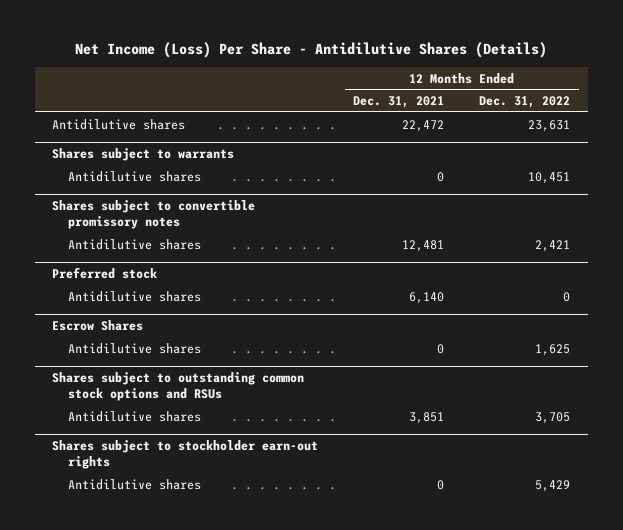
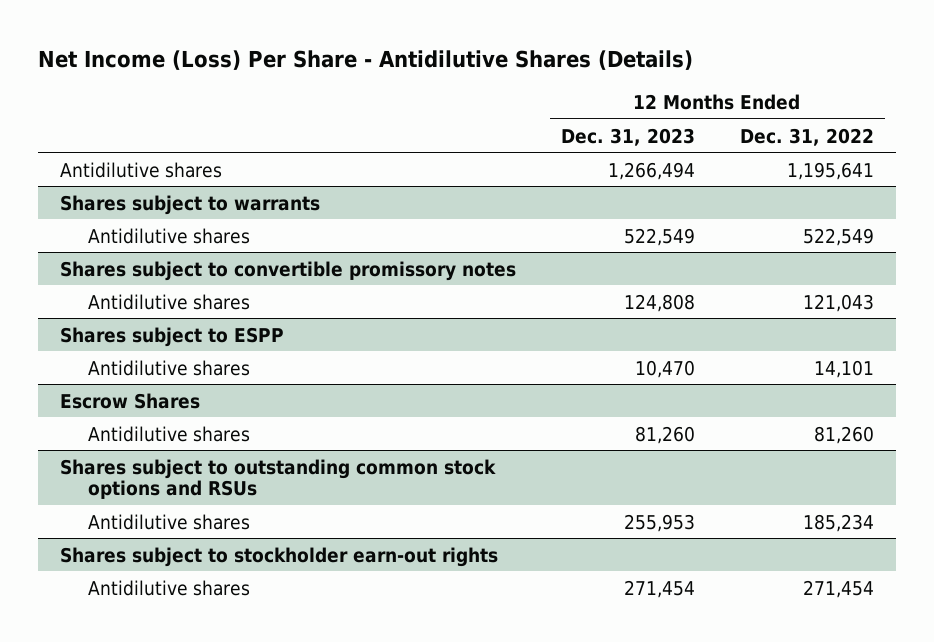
- | 12 Months Ended Dec. 31, 2021 | 12 Months Ended Dec. 31, 2022
+ | 12 Months Ended Dec. 31, 2023 | 12 Months Ended Dec. 31, 2022
- Antidilutive shares | 22,472 | 23,631
+ Antidilutive shares | 1,266,494 | 1,195,641
@ Shares subject to warrants
- Antidilutive shares | 0 | 10,451
+ Antidilutive shares | 522,549 | 522,549
@ Shares subject to convertible promissory notes
- Antidilutive shares | 12,481 | 2,421
- Preferred stock
- Antidilutive shares | 6,140 | 0
@ Shares subject to convertible promissory notes
+ Antidilutive shares | 124,808 | 121,043
+ Shares subject to ESPP
+ Antidilutive shares | 10,470 | 14,101
@ Escrow Shares
- Antidilutive shares | 0 | 1,625
+ Antidilutive shares | 81,260 | 81,260
@ Shares subject to outstanding common stock options and RSUs
- Antidilutive shares | 3,851 | 3,705
+ Antidilutive shares | 255,953 | 185,234
@ Shares subject to stockholder earn-out rights
- Antidilutive shares | 0 | 5,429
+ Antidilutive shares | 271,454 | 271,454

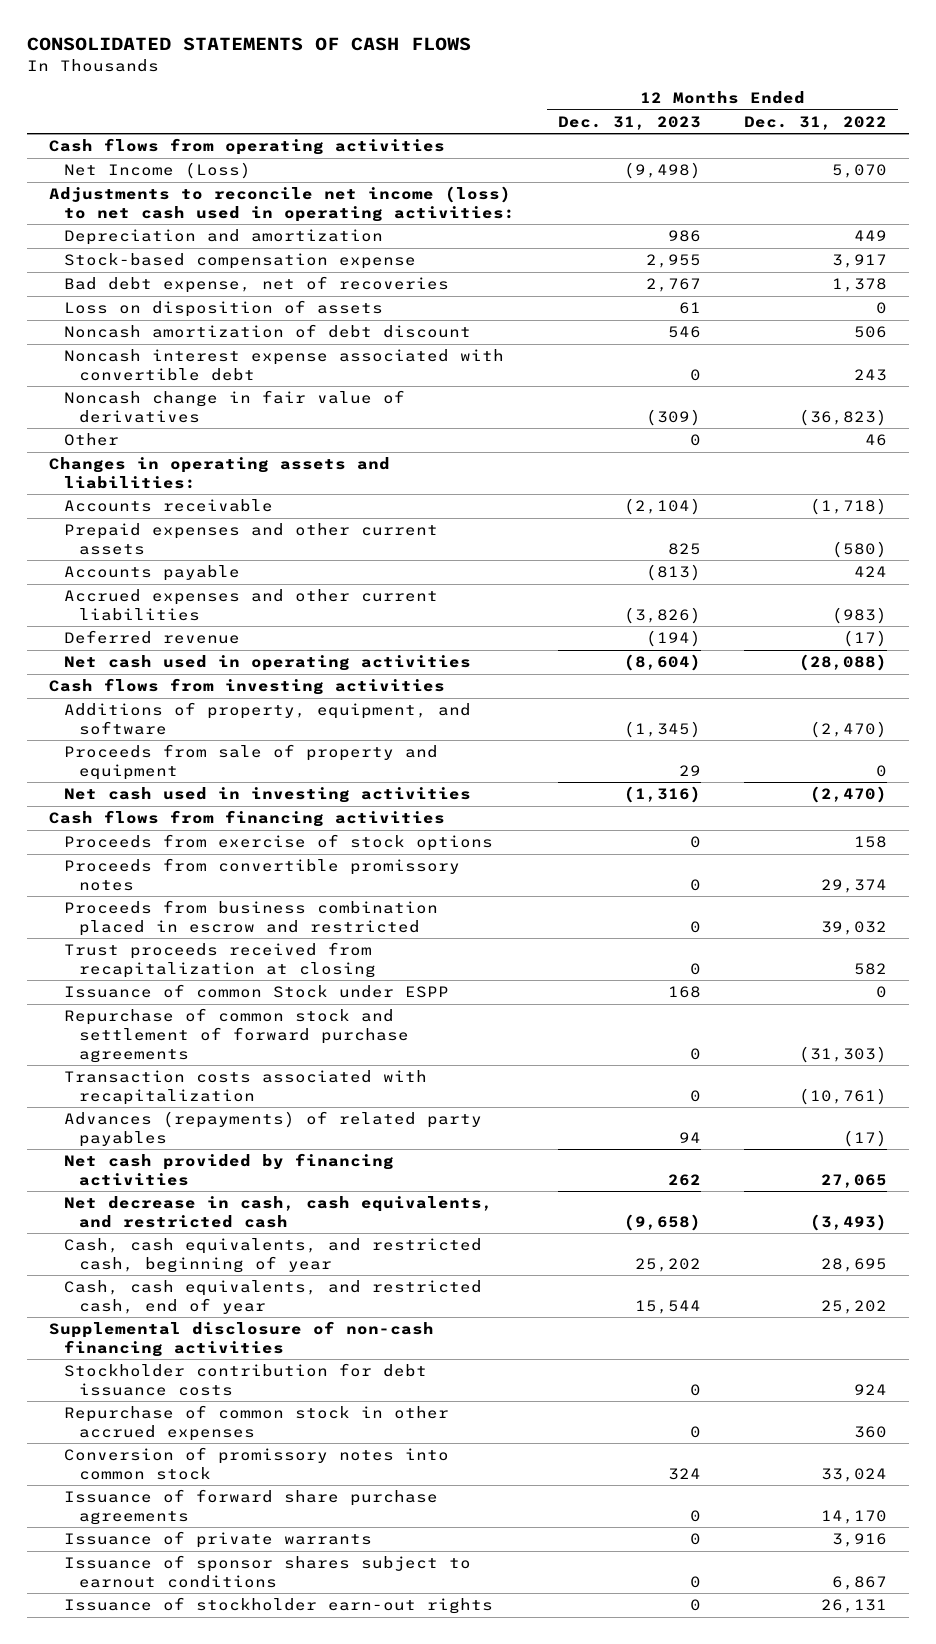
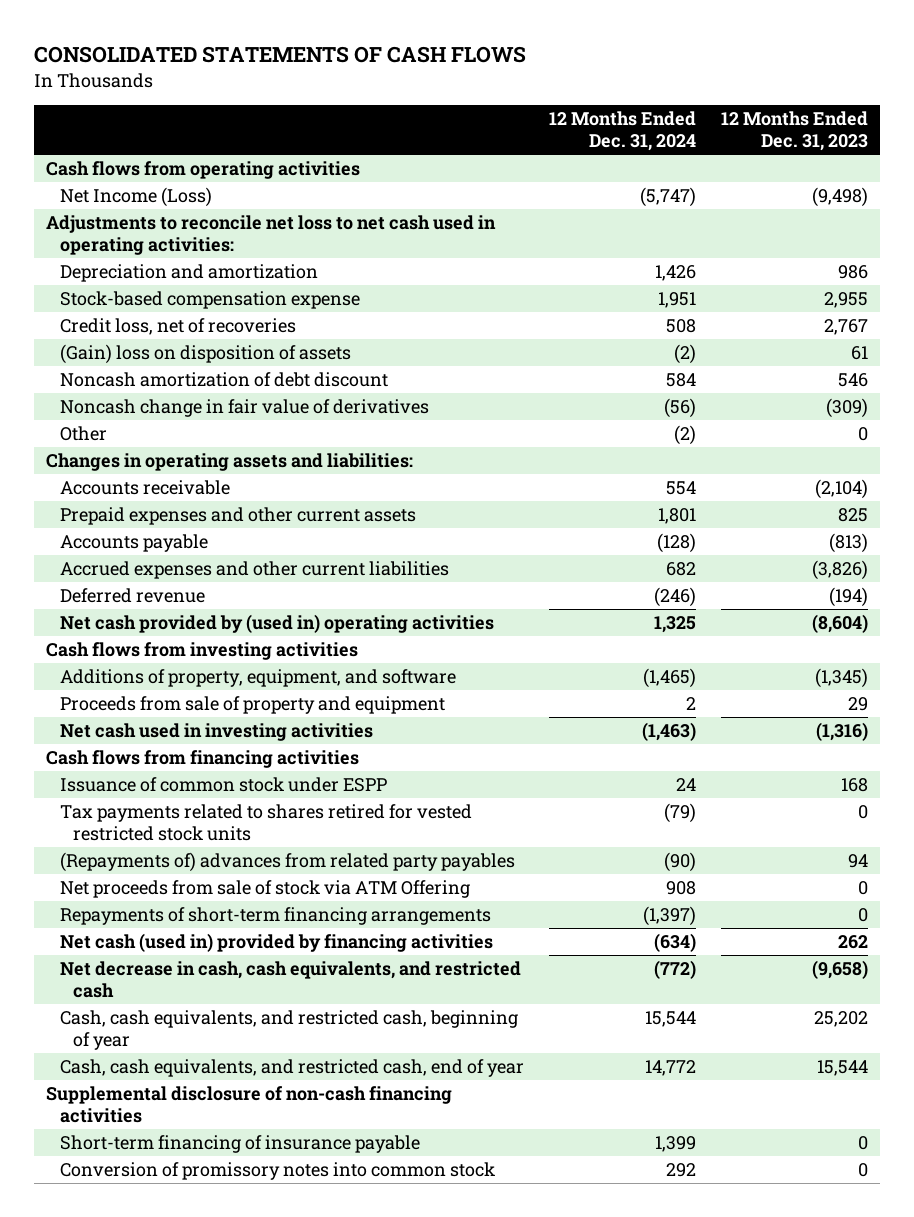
- | 12 Months Ended Dec. 31, 2023 | 12 Months Ended Dec. 31, 2022
+ | 12 Months Ended Dec. 31, 2024 | 12 Months Ended Dec. 31, 2023
- Adjustments to reconcile net income (loss) to net cash used in operating activities:
+ Adjustments to reconcile net loss to net cash used in operating activities:
- Bad debt expense, net of recoveries | 2,767 | 1,378
- Loss on disposition of assets | 61 | 0
+ Credit loss, net of recoveries | 508 | 2,767
+ (Gain) loss on disposition of assets | (2) | 61
- Noncash interest expense associated with convertible debt | 0 | 243
- Net cash used in operating activities | (8,604) | (28,088)
+ Net cash provided by (used in) operating activities | 1,325 | (8,604)
- Proceeds from exercise of stock options | 0 | 158
- Proceeds from convertible promissory notes | 0 | 29,374
- Proceeds from business combination placed in escrow and restricted | 0 | 39,032
- Trust proceeds received from recapitalization at closing | 0 | 582
- Issuance of common Stock under ESPP | 168 | 0
- Repurchase of common stock and settlement of forward purchase agreements | 0 | (31,303)
- Transaction costs associated with recapitalization | 0 | (10,761)
- Advances (repayments) of related party payables | 94 | (17)
- Net cash provided by financing activities | 262 | 27,065
+ Issuance of common stock under ESPP | 24 | 168
+ Tax payments related to shares retired for vested restricted stock units | (79) | 0
+ (Repayments of) advances from related party payables | (90) | 94
+ Net proceeds from sale of stock via ATM Offering | 908 | 0
+ Repayments of short-term financing arrangements | (1,397) | 0
+ Net cash (used in) provided by financing activities | (634) | 262
- Stockholder contribution for debt issuance costs | 0 | 924
- Repurchase of common stock in other accrued expenses | 0 | 360
- Conversion of promissory notes into common stock | 324 | 33,024
- Issuance of forward share purchase agreements | 0 | 14,170
- Issuance of private warrants | 0 | 3,916
- Issuance of sponsor shares subject to earnout conditions | 0 | 6,867
- Issuance of stockholder earn-out rights | 0 | 26,131
+ Short-term financing of insurance payable | 1,399 | 0
+ Conversion of promissory notes into common stock | 292 | 0

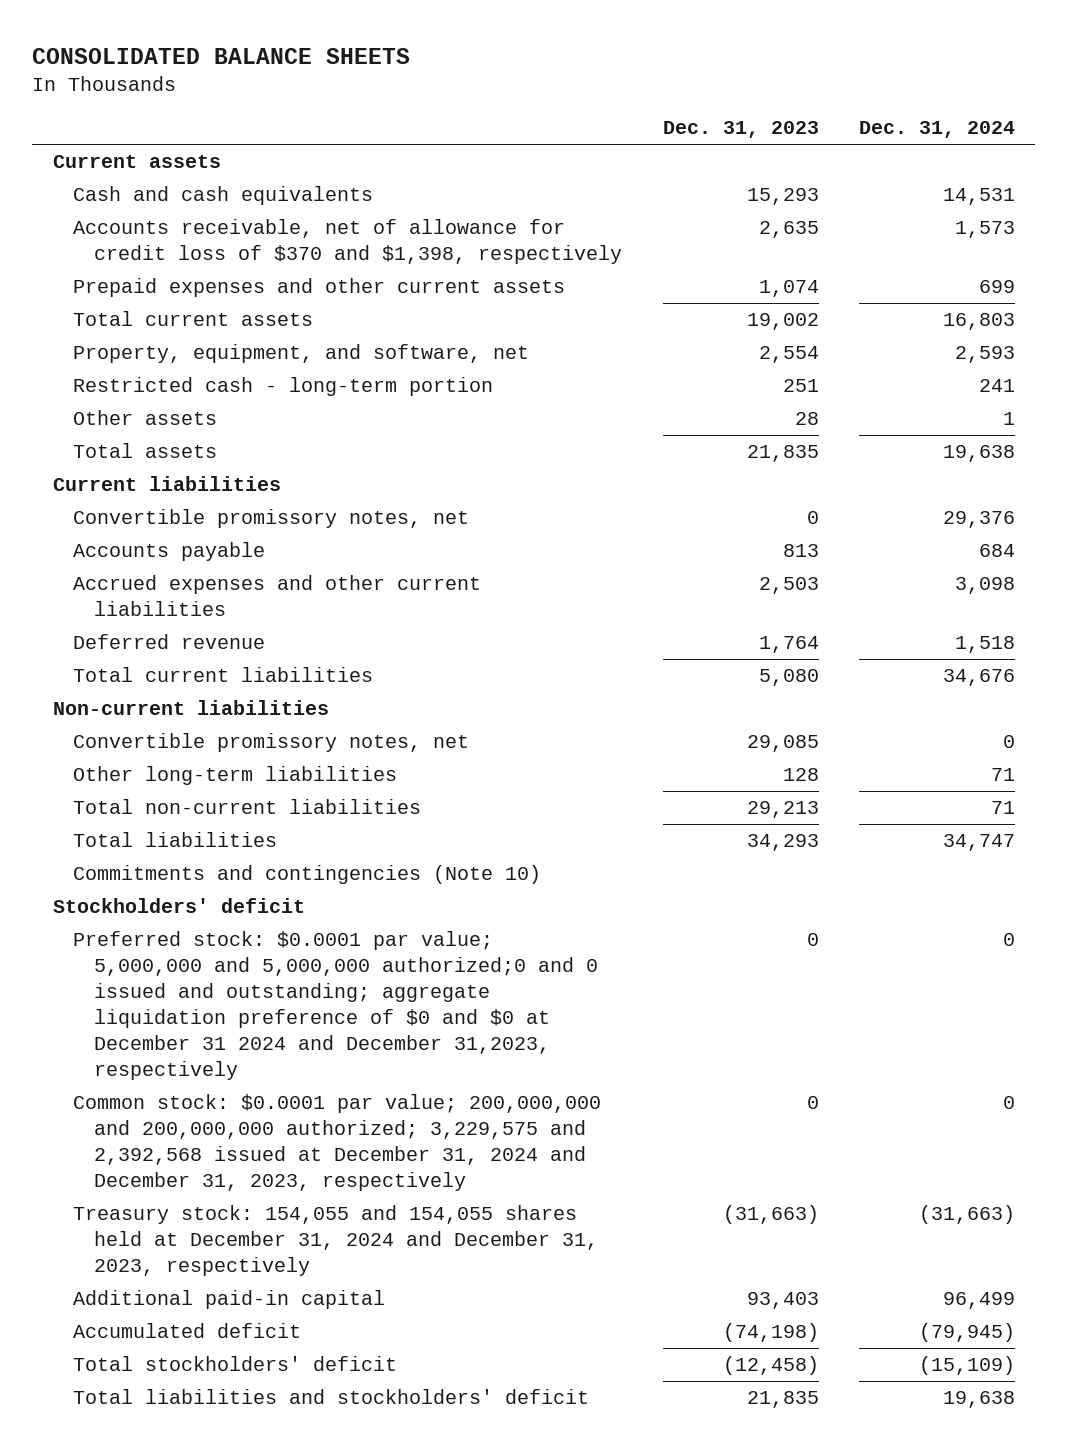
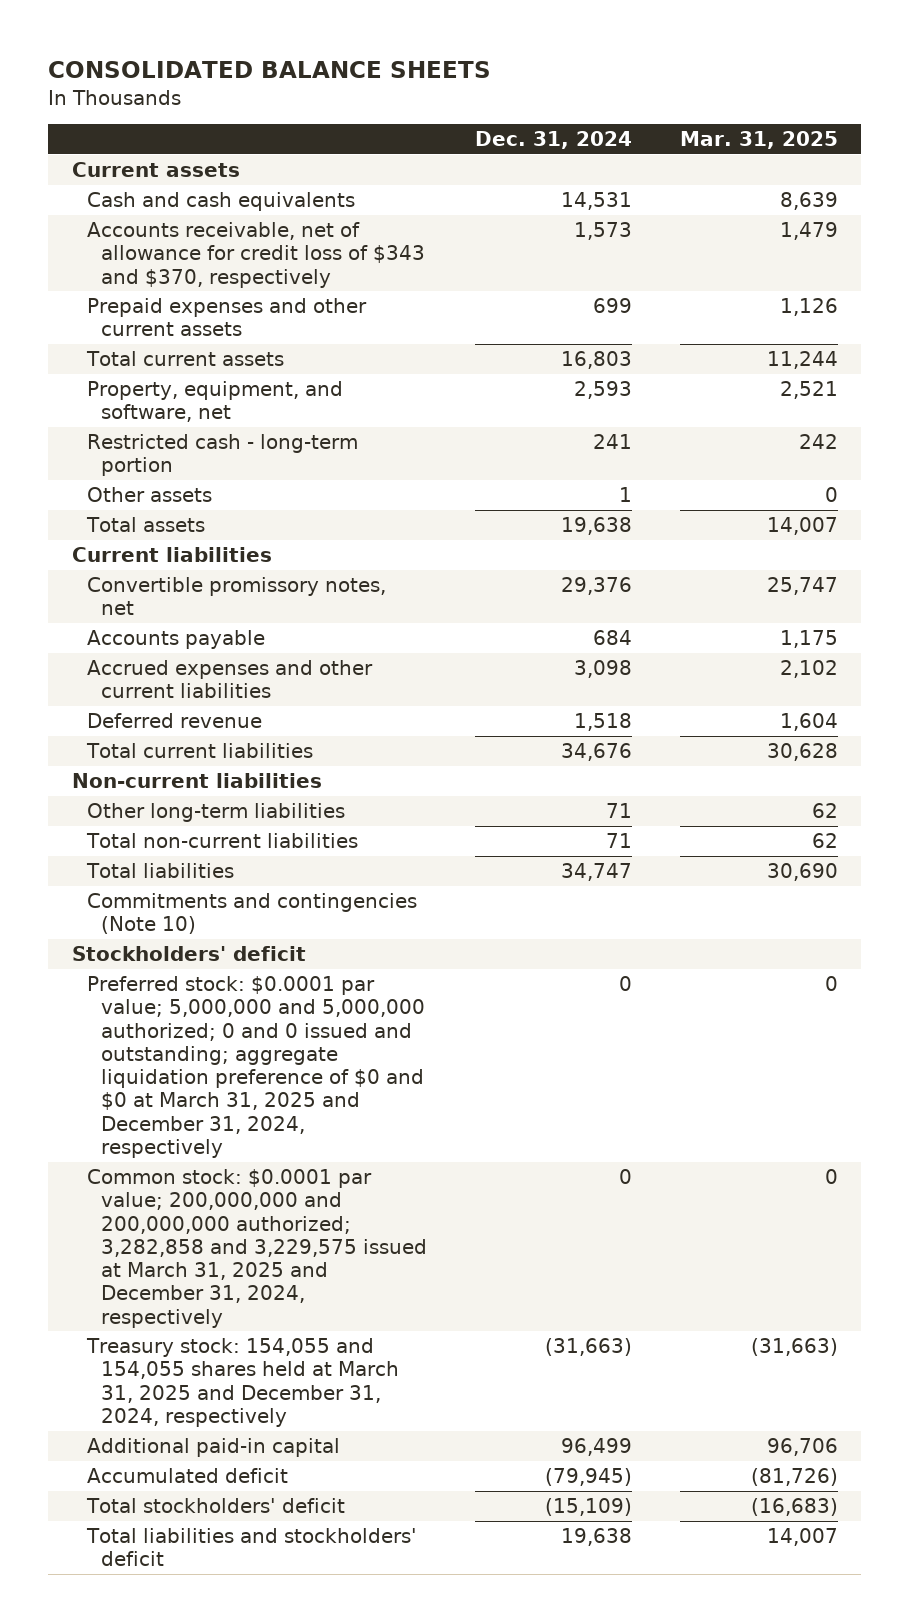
- | Dec. 31, 2023 | Dec. 31, 2024
+ | Dec. 31, 2024 | Mar. 31, 2025
- Accounts receivable, net of allowance for credit loss of $370 and $1,398, respectively | 2,635 | 1,573
+ Accounts receivable, net of allowance for credit loss of $343 and $370, respectively | 1,573 | 1,479
- Convertible promissory notes, net | 29,085 | 0
- Preferred stock: $0.0001 par value; 5,000,000 and 5,000,000 authorized;0 and 0 issued and outstanding; aggregate liquidation preference of $0 and $0 at December 31 2024 and December 31,2023, respectively | 0 | 0
- Common stock: $0.0001 par value; 200,000,000 and 200,000,000 authorized; 3,229,575 and 2,392,568 issued at December 31, 2024 and December 31, 2023, respectively | 0 | 0
- Treasury stock: 154,055 and 154,055 shares held at December 31, 2024 and December 31, 2023, respectively | (31,663) | (31,663)
+ Preferred stock: $0.0001 par value; 5,000,000 and 5,000,000 authorized; 0 and 0 issued and outstanding; aggregate liquidation preference of $0 and $0 at March 31, 2025 and December 31, 2024, respectively | 0 | 0
+ Common stock: $0.0001 par value; 200,000,000 and 200,000,000 authorized; 3,282,858 and 3,229,575 issued at March 31, 2025 and December 31, 2024, respectively | 0 | 0
+ Treasury stock: 154,055 and 154,055 shares held at March 31, 2025 and December 31, 2024, respectively | (31,663) | (31,663)

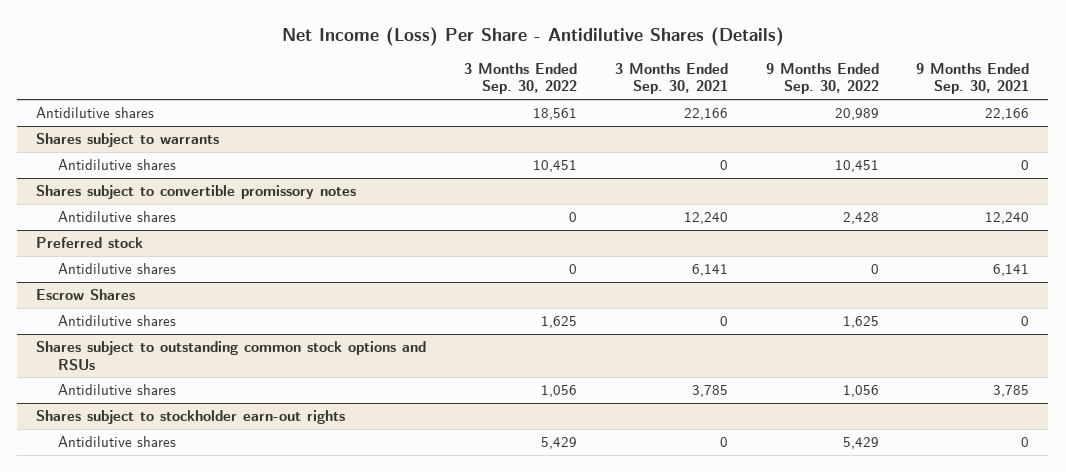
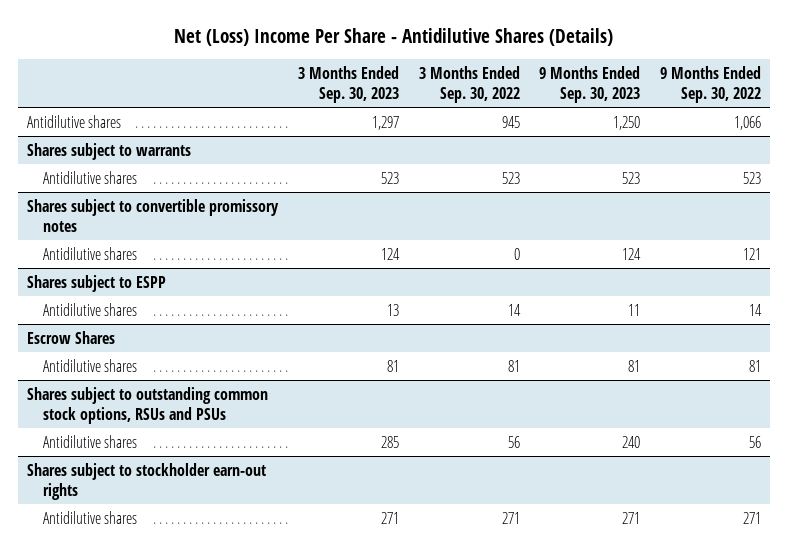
- Net Income (Loss) Per Share - Antidilutive Shares (Details)
+ Net (Loss) Income Per Share - Antidilutive Shares (Details)
- | 3 Months Ended Sep. 30, 2022 | 3 Months Ended Sep. 30, 2021 | 9 Months Ended Sep. 30, 2022 | 9 Months Ended Sep. 30, 2021
+ | 3 Months Ended Sep. 30, 2023 | 3 Months Ended Sep. 30, 2022 | 9 Months Ended Sep. 30, 2023 | 9 Months Ended Sep. 30, 2022
- Antidilutive shares | 18,561 | 22,166 | 20,989 | 22,166
+ Antidilutive shares | 1,297 | 945 | 1,250 | 1,066
@ Shares subject to warrants
- Antidilutive shares | 10,451 | 0 | 10,451 | 0
+ Antidilutive shares | 523 | 523 | 523 | 523
@ Shares subject to convertible promissory notes
- Antidilutive shares | 0 | 12,240 | 2,428 | 12,240
- Preferred stock
- Antidilutive shares | 0 | 6,141 | 0 | 6,141
@ Shares subject to convertible promissory notes
+ Antidilutive shares | 124 | 0 | 124 | 121
+ Shares subject to ESPP
+ Antidilutive shares | 13 | 14 | 11 | 14
@ Escrow Shares
- Antidilutive shares | 1,625 | 0 | 1,625 | 0
- Shares subject to outstanding common stock options and RSUs
- Antidilutive shares | 1,056 | 3,785 | 1,056 | 3,785
@ Escrow Shares
+ Antidilutive shares | 81 | 81 | 81 | 81
+ Shares subject to outstanding common stock options, RSUs and PSUs
+ Antidilutive shares | 285 | 56 | 240 | 56
@ Shares subject to stockholder earn-out rights
- Antidilutive shares | 5,429 | 0 | 5,429 | 0
+ Antidilutive shares | 271 | 271 | 271 | 271

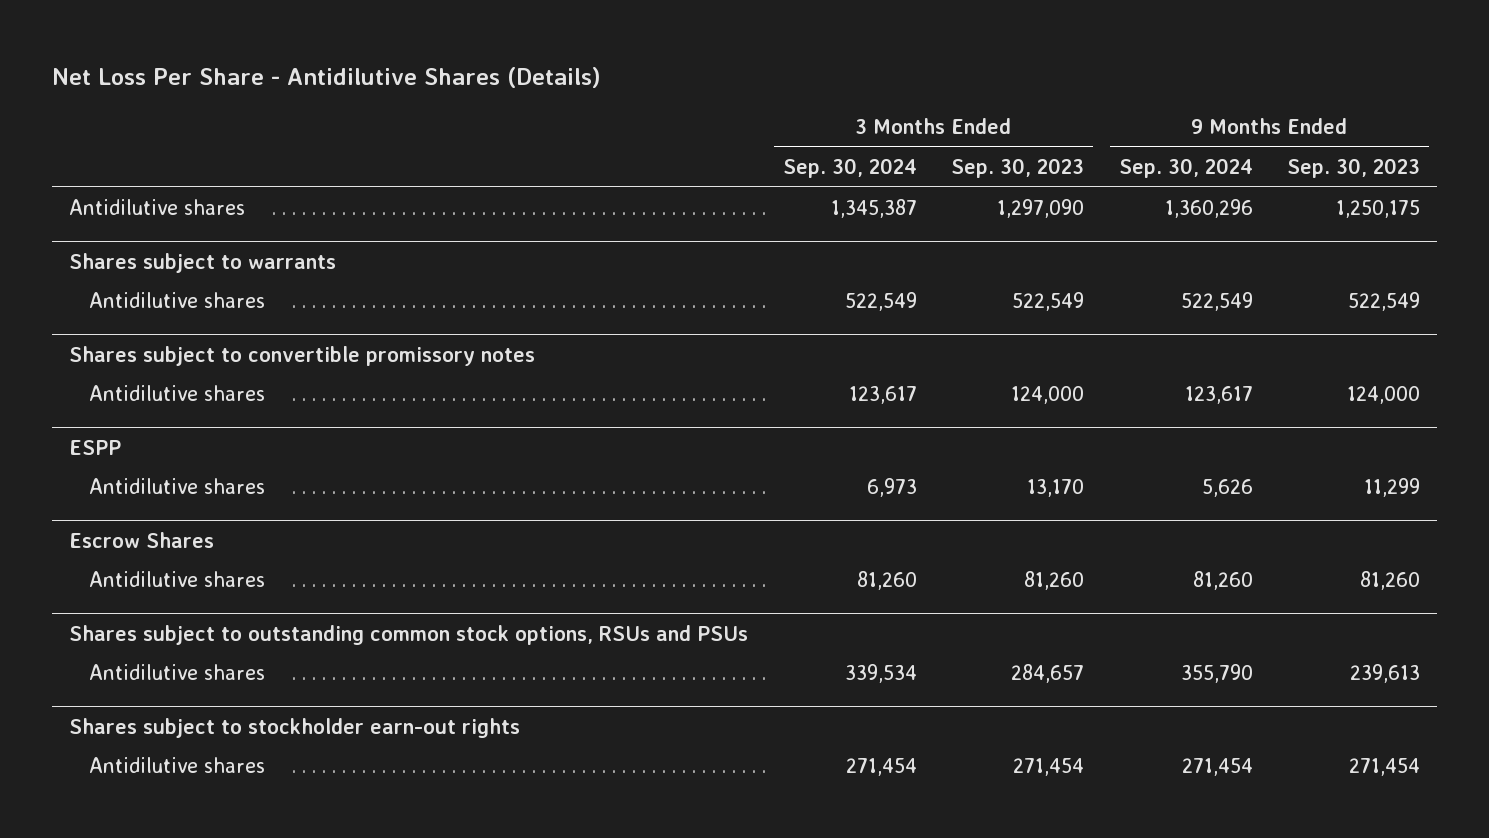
- Net (Loss) Income Per Share - Antidilutive Shares (Details)
+ Net Loss Per Share - Antidilutive Shares (Details)
- | 3 Months Ended Sep. 30, 2023 | 3 Months Ended Sep. 30, 2022 | 9 Months Ended Sep. 30, 2023 | 9 Months Ended Sep. 30, 2022
+ | 3 Months Ended Sep. 30, 2024 | 3 Months Ended Sep. 30, 2023 | 9 Months Ended Sep. 30, 2024 | 9 Months Ended Sep. 30, 2023
- Antidilutive shares | 1,297 | 945 | 1,250 | 1,066
+ Antidilutive shares | 1,345,387 | 1,297,090 | 1,360,296 | 1,250,175
@ Shares subject to warrants
- Antidilutive shares | 523 | 523 | 523 | 523
+ Antidilutive shares | 522,549 | 522,549 | 522,549 | 522,549
@ Shares subject to convertible promissory notes
- Antidilutive shares | 124 | 0 | 124 | 121
- Shares subject to ESPP
- Antidilutive shares | 13 | 14 | 11 | 14
@ Shares subject to convertible promissory notes
+ Antidilutive shares | 123,617 | 124,000 | 123,617 | 124,000
+ ESPP
+ Antidilutive shares | 6,973 | 13,170 | 5,626 | 11,299
@ Escrow Shares
- Antidilutive shares | 81 | 81 | 81 | 81
+ Antidilutive shares | 81,260 | 81,260 | 81,260 | 81,260
@ Shares subject to outstanding common stock options, RSUs and PSUs
- Antidilutive shares | 285 | 56 | 240 | 56
+ Antidilutive shares | 339,534 | 284,657 | 355,790 | 239,613
@ Shares subject to stockholder earn-out rights
- Antidilutive shares | 271 | 271 | 271 | 271
+ Antidilutive shares | 271,454 | 271,454 | 271,454 | 271,454

